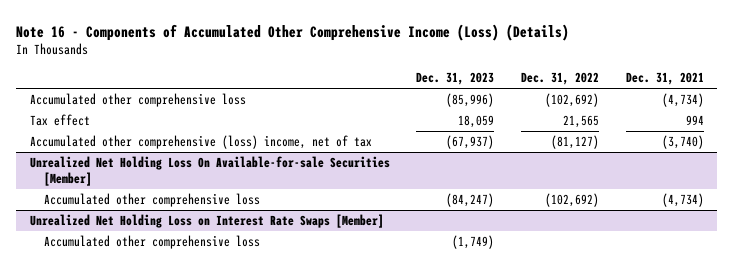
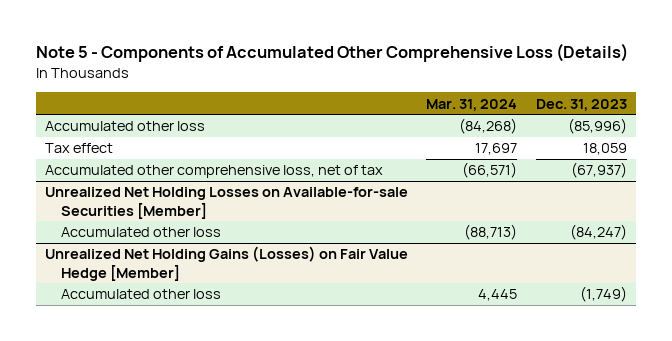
- Note 16 - Components of Accumulated Other Comprehensive Income (Loss) (Details)
+ Note 5 - Components of Accumulated Other Comprehensive Loss (Details)
- | Dec. 31, 2023 | Dec. 31, 2022 | Dec. 31, 2021
+ | Mar. 31, 2024 | Dec. 31, 2023
- Accumulated other comprehensive loss | (85,996) | (102,692) | (4,734)
+ Accumulated other loss | (84,268) | (85,996)
- Accumulated other comprehensive (loss) income, net of tax | (67,937) | (81,127) | (3,740)
- Unrealized Net Holding Loss On Available-for-sale Securities [Member]
- Accumulated other comprehensive loss | (84,247) | (102,692) | (4,734)
- Unrealized Net Holding Loss on Interest Rate Swaps [Member]
- Accumulated other comprehensive loss | (1,749) | |
+ Accumulated other comprehensive loss, net of tax | (66,571) | (67,937)
+ Unrealized Net Holding Losses on Available-for-sale Securities [Member]
+ Accumulated other loss | (88,713) | (84,247)
+ Unrealized Net Holding Gains (Losses) on Fair Value Hedge [Member]
+ Accumulated other loss | 4,445 | (1,749)

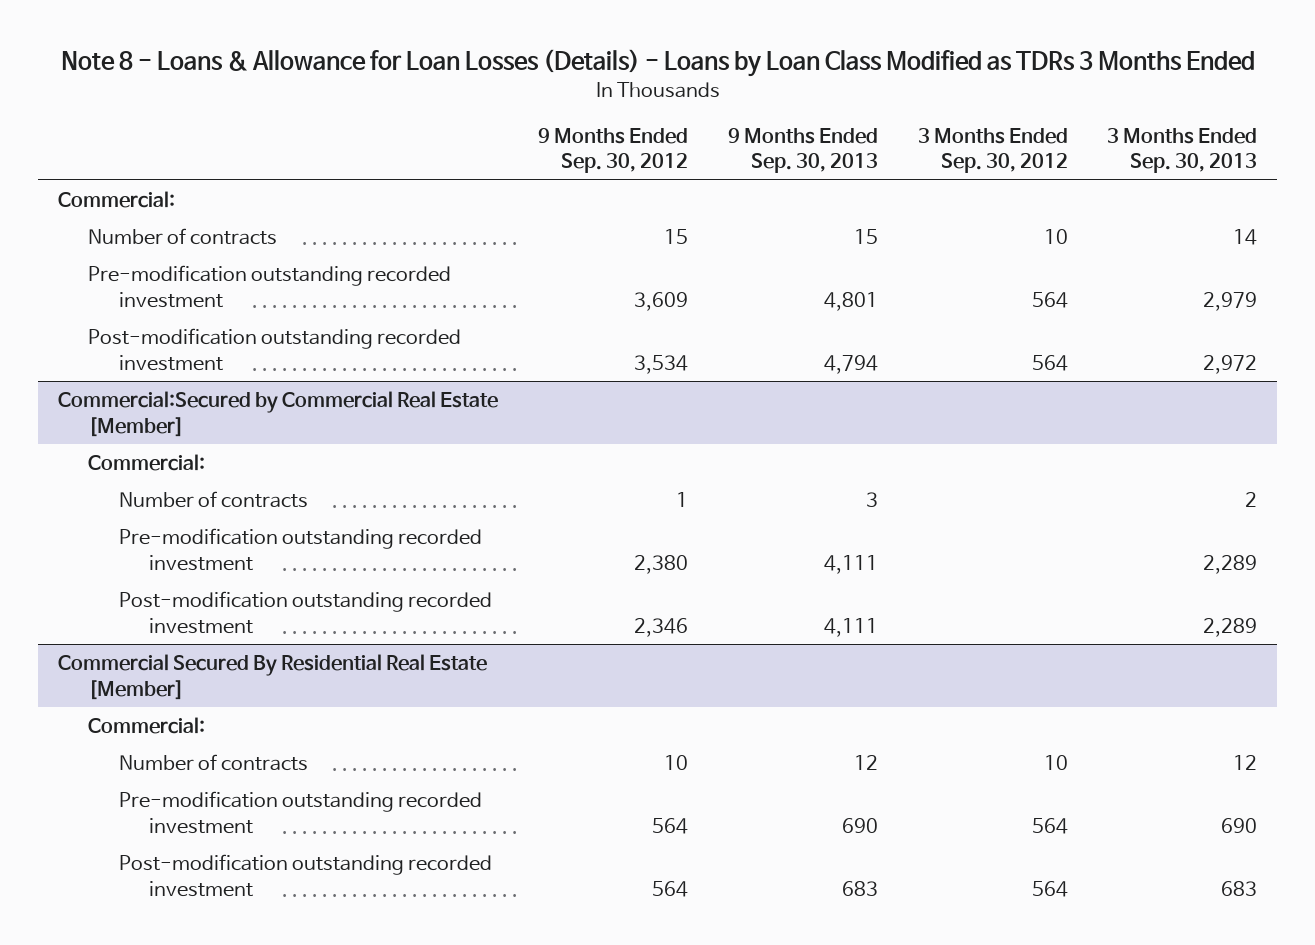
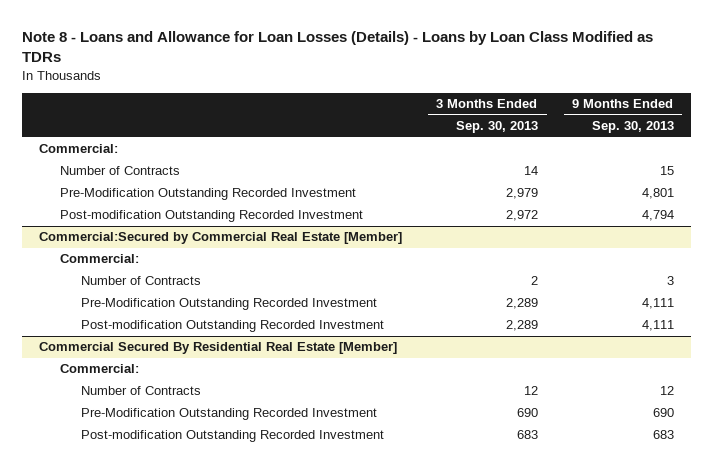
- Note 8 - Loans & Allowance for Loan Losses (Details) - Loans by Loan Class Modified as TDRs 3 Months Ended
+ Note 8 - Loans and Allowance for Loan Losses (Details) - Loans by Loan Class Modified as TDRs
- | 9 Months Ended Sep. 30, 2012 | 9 Months Ended Sep. 30, 2013 | 3 Months Ended Sep. 30, 2012 | 3 Months Ended Sep. 30, 2013
+ | 3 Months Ended Sep. 30, 2013 | 9 Months Ended Sep. 30, 2013
- Number of contracts | 15 | 15 | 10 | 14
- Pre-modification outstanding recorded investment | 3,609 | 4,801 | 564 | 2,979
- Post-modification outstanding recorded investment | 3,534 | 4,794 | 564 | 2,972
+ Number of Contracts | 14 | 15
+ Pre-Modification Outstanding Recorded Investment | 2,979 | 4,801
+ Post-modification Outstanding Recorded Investment | 2,972 | 4,794
@ Commercial:Secured by Commercial Real Estate [Member]
- Number of contracts | 1 | 3 | | 2
- Pre-modification outstanding recorded investment | 2,380 | 4,111 | | 2,289
- Post-modification outstanding recorded investment | 2,346 | 4,111 | | 2,289
+ Number of Contracts | 2 | 3
+ Pre-Modification Outstanding Recorded Investment | 2,289 | 4,111
+ Post-modification Outstanding Recorded Investment | 2,289 | 4,111
@ Commercial Secured By Residential Real Estate [Member]
- Number of contracts | 10 | 12 | 10 | 12
- Pre-modification outstanding recorded investment | 564 | 690 | 564 | 690
- Post-modification outstanding recorded investment | 564 | 683 | 564 | 683
+ Number of Contracts | 12 | 12
+ Pre-Modification Outstanding Recorded Investment | 690 | 690
+ Post-modification Outstanding Recorded Investment | 683 | 683

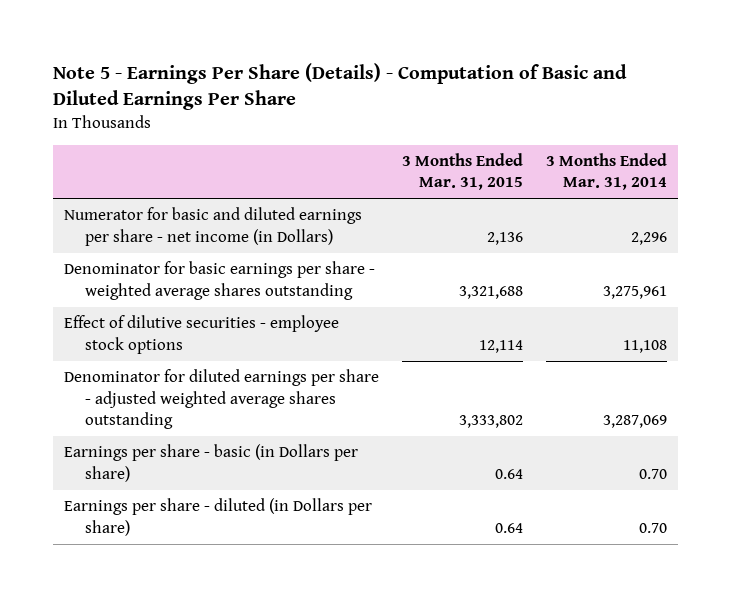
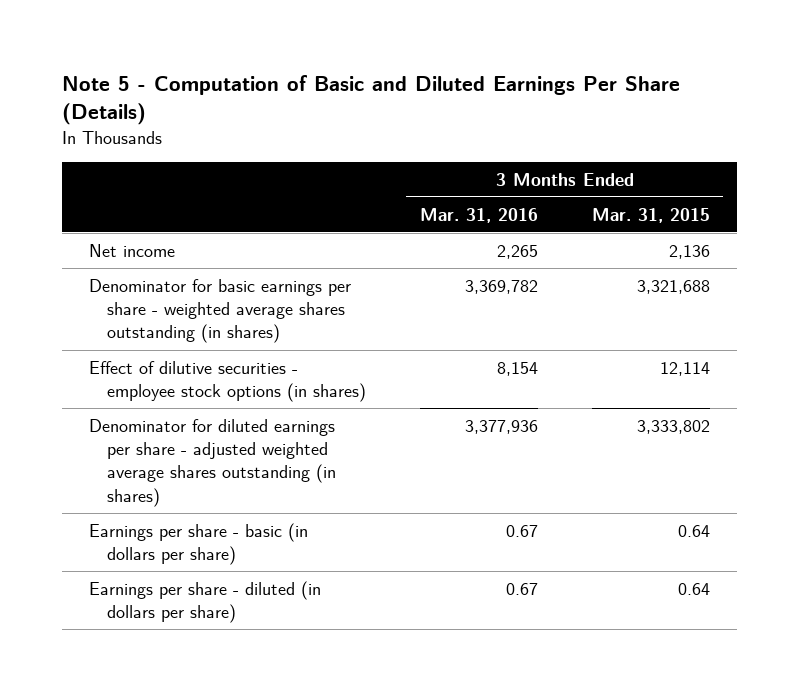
- Note 5 - Earnings Per Share (Details) - Computation of Basic and Diluted Earnings Per Share
+ Note 5 - Computation of Basic and Diluted Earnings Per Share (Details)
- | 3 Months Ended Mar. 31, 2015 | 3 Months Ended Mar. 31, 2014
+ | 3 Months Ended Mar. 31, 2016 | 3 Months Ended Mar. 31, 2015
- Numerator for basic and diluted earnings per share - net income (in Dollars) | 2,136 | 2,296
- Denominator for basic earnings per share - weighted average shares outstanding | 3,321,688 | 3,275,961
- Effect of dilutive securities - employee stock options | 12,114 | 11,108
- Denominator for diluted earnings per share - adjusted weighted average shares outstanding | 3,333,802 | 3,287,069
- Earnings per share - basic (in Dollars per share) | 0.64 | 0.70
- Earnings per share - diluted (in Dollars per share) | 0.64 | 0.70
+ Net income | 2,265 | 2,136
+ Denominator for basic earnings per share - weighted average shares outstanding (in shares) | 3,369,782 | 3,321,688
+ Effect of dilutive securities - employee stock options (in shares) | 8,154 | 12,114
+ Denominator for diluted earnings per share - adjusted weighted average shares outstanding (in shares) | 3,377,936 | 3,333,802
+ Earnings per share - basic (in dollars per share) | 0.67 | 0.64
+ Earnings per share - diluted (in dollars per share) | 0.67 | 0.64

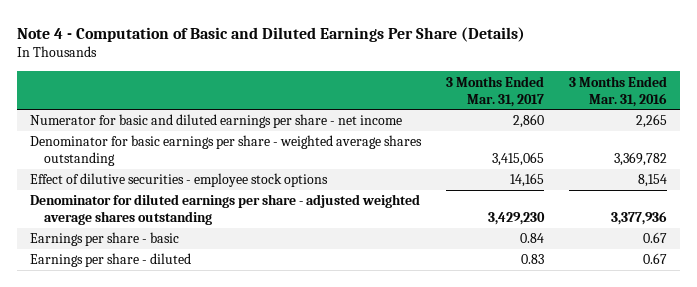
- Note 5 - Computation of Basic and Diluted Earnings Per Share (Details)
+ Note 4 - Computation of Basic and Diluted Earnings Per Share (Details)
- | 3 Months Ended Mar. 31, 2016 | 3 Months Ended Mar. 31, 2015
+ | 3 Months Ended Mar. 31, 2017 | 3 Months Ended Mar. 31, 2016
- Net income | 2,265 | 2,136
- Denominator for basic earnings per share - weighted average shares outstanding (in shares) | 3,369,782 | 3,321,688
- Effect of dilutive securities - employee stock options (in shares) | 8,154 | 12,114
- Denominator for diluted earnings per share - adjusted weighted average shares outstanding (in shares) | 3,377,936 | 3,333,802
- Earnings per share - basic (in dollars per share) | 0.67 | 0.64
- Earnings per share - diluted (in dollars per share) | 0.67 | 0.64
+ Numerator for basic and diluted earnings per share - net income | 2,860 | 2,265
+ Denominator for basic earnings per share - weighted average shares outstanding | 3,415,065 | 3,369,782
+ Effect of dilutive securities - employee stock options | 14,165 | 8,154
+ Denominator for diluted earnings per share - adjusted weighted average shares outstanding | 3,429,230 | 3,377,936
+ Earnings per share - basic | 0.84 | 0.67
+ Earnings per share - diluted | 0.83 | 0.67

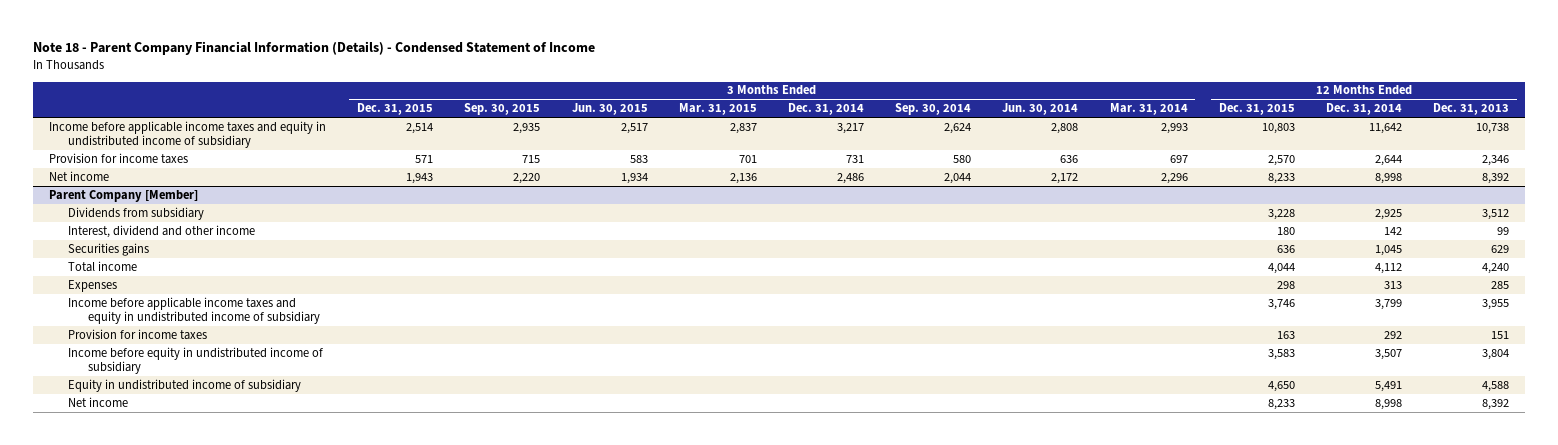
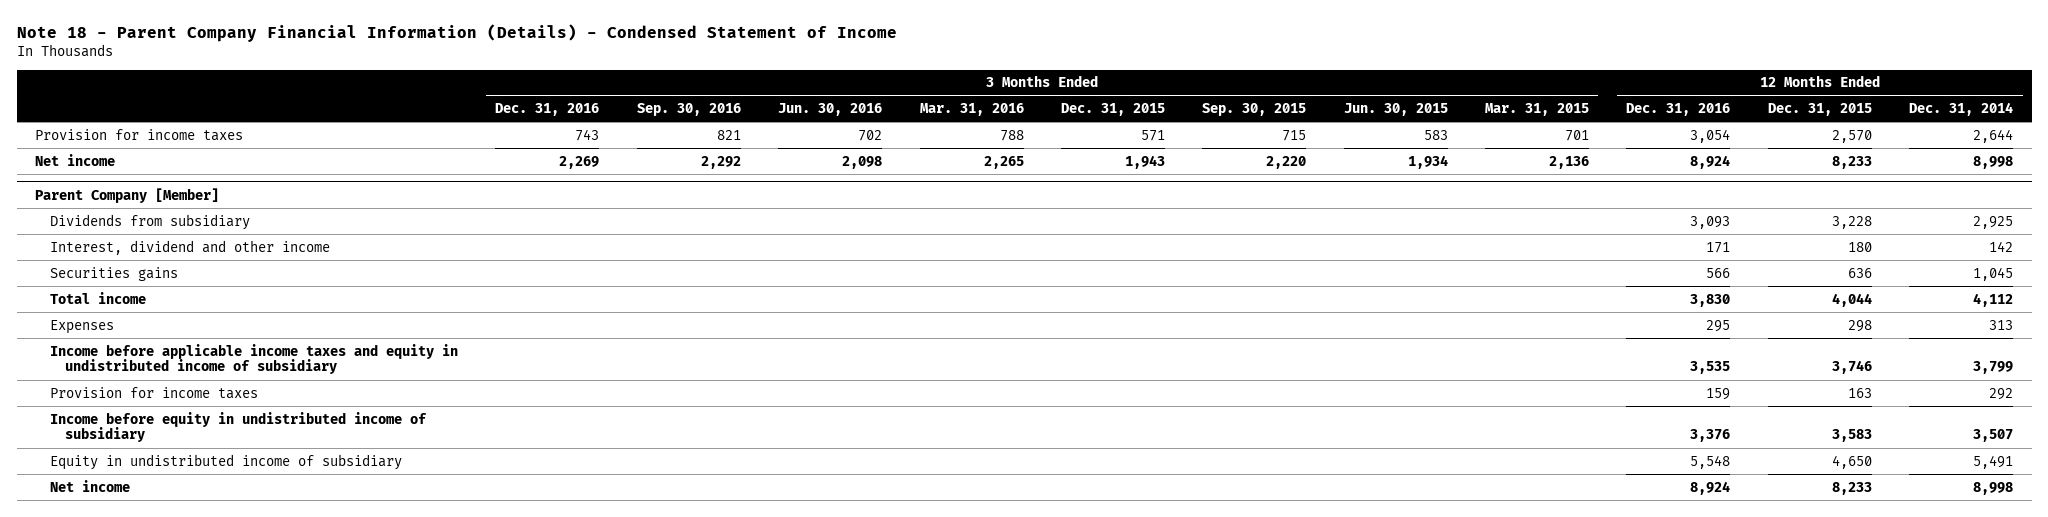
- | 3 Months Ended Dec. 31, 2015 | 3 Months Ended Sep. 30, 2015 | 3 Months Ended Jun. 30, 2015 | 3 Months Ended Mar. 31, 2015 | 3 Months Ended Dec. 31, 2014 | 3 Months Ended Sep. 30, 2014 | 3 Months Ended Jun. 30, 2014 | 3 Months Ended Mar. 31, 2014 | 12 Months Ended Dec. 31, 2015 | 12 Months Ended Dec. 31, 2014 | 12 Months Ended Dec. 31, 2013
+ | 3 Months Ended Dec. 31, 2016 | 3 Months Ended Sep. 30, 2016 | 3 Months Ended Jun. 30, 2016 | 3 Months Ended Mar. 31, 2016 | 3 Months Ended Dec. 31, 2015 | 3 Months Ended Sep. 30, 2015 | 3 Months Ended Jun. 30, 2015 | 3 Months Ended Mar. 31, 2015 | 12 Months Ended Dec. 31, 2016 | 12 Months Ended Dec. 31, 2015 | 12 Months Ended Dec. 31, 2014
- Income before applicable income taxes and equity in undistributed income of subsidiary | 2,514 | 2,935 | 2,517 | 2,837 | 3,217 | 2,624 | 2,808 | 2,993 | 10,803 | 11,642 | 10,738

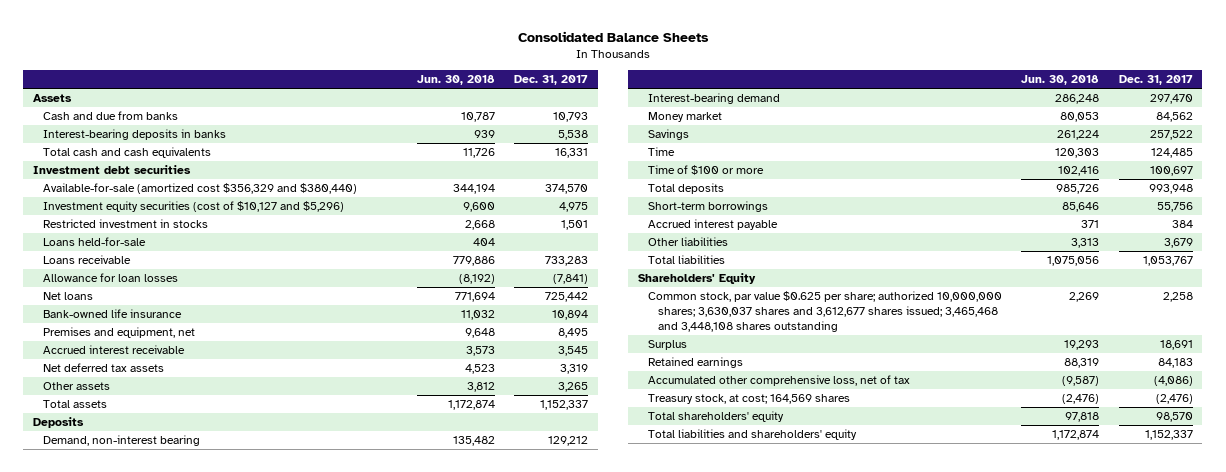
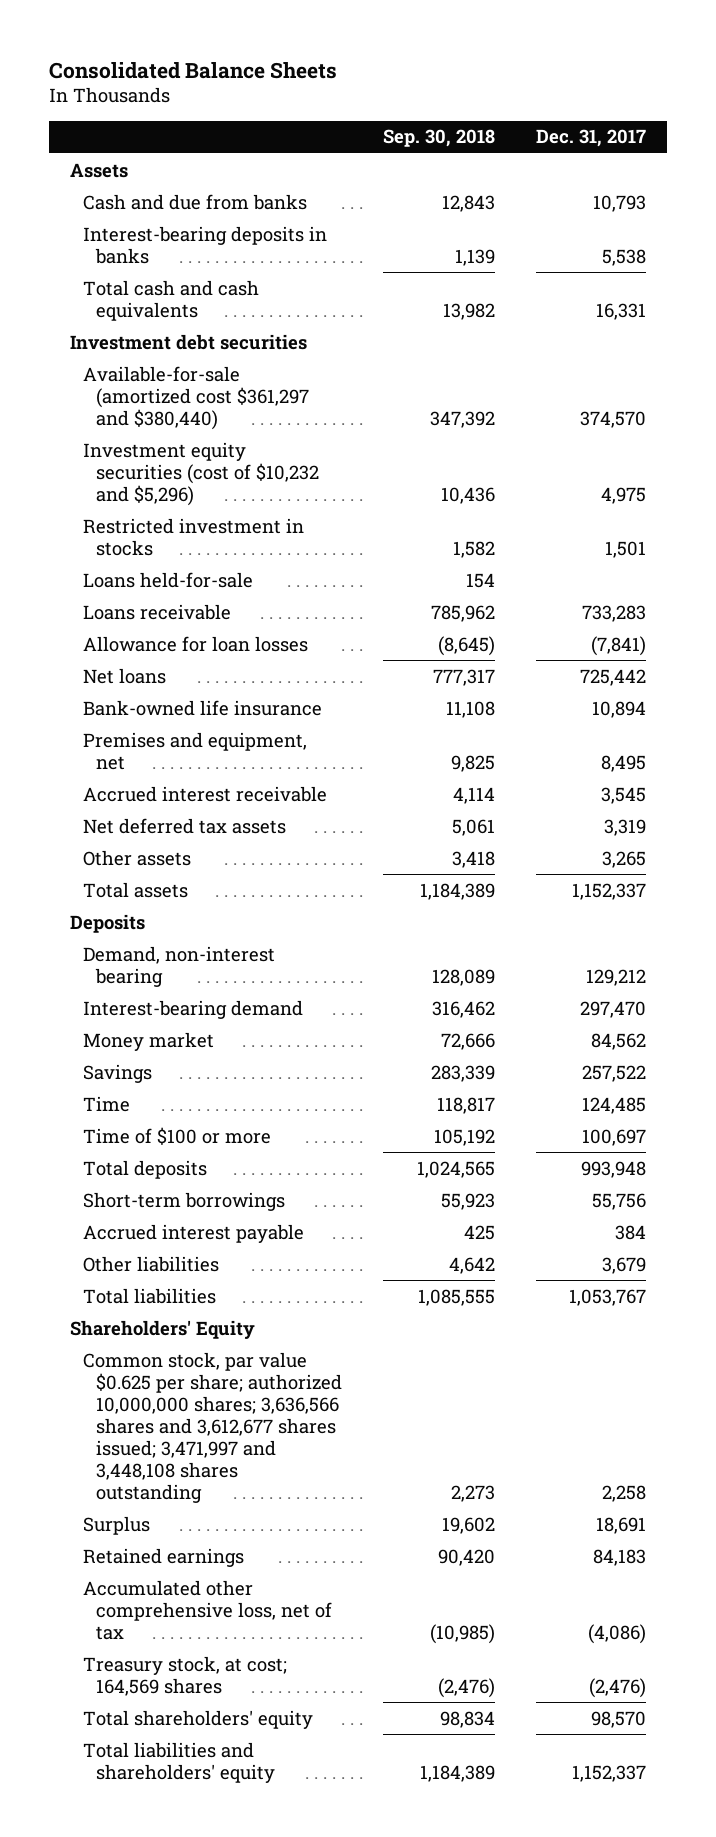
- | Jun. 30, 2018 | Dec. 31, 2017
+ | Sep. 30, 2018 | Dec. 31, 2017
- Available-for-sale (amortized cost $356,329 and $380,440) | 344,194 | 374,570
- Investment equity securities (cost of $10,127 and $5,296) | 9,600 | 4,975
+ Available-for-sale (amortized cost $361,297 and $380,440) | 347,392 | 374,570
+ Investment equity securities (cost of $10,232 and $5,296) | 10,436 | 4,975
- Common stock, par value $0.625 per share; authorized 10,000,000 shares; 3,630,037 shares and 3,612,677 shares issued; 3,465,468 and 3,448,108 shares outstanding | 2,269 | 2,258
+ Common stock, par value $0.625 per share; authorized 10,000,000 shares; 3,636,566 shares and 3,612,677 shares issued; 3,471,997 and 3,448,108 shares outstanding | 2,273 | 2,258

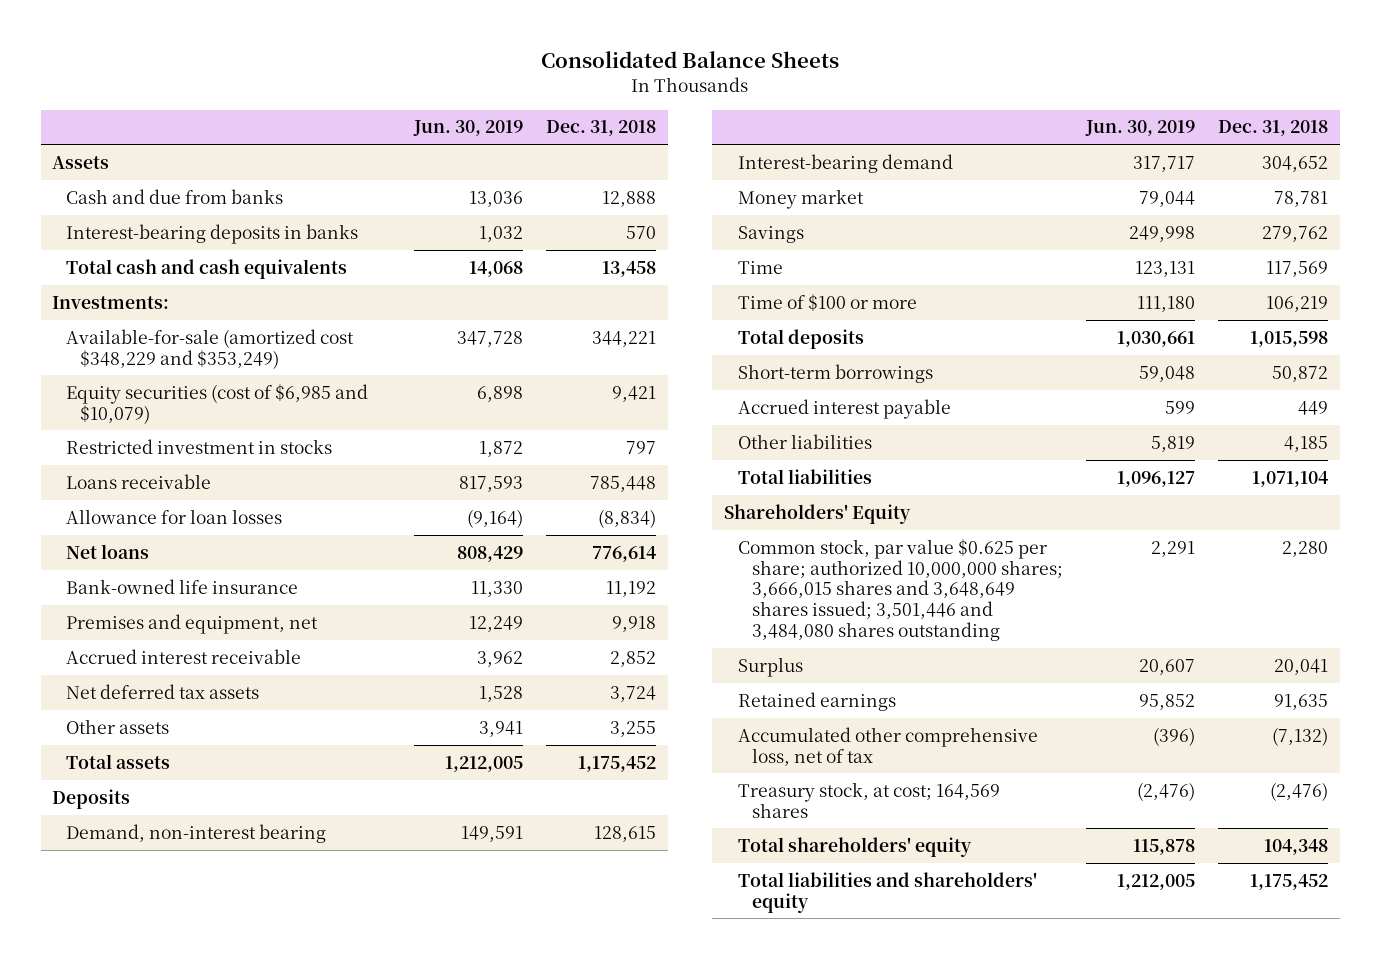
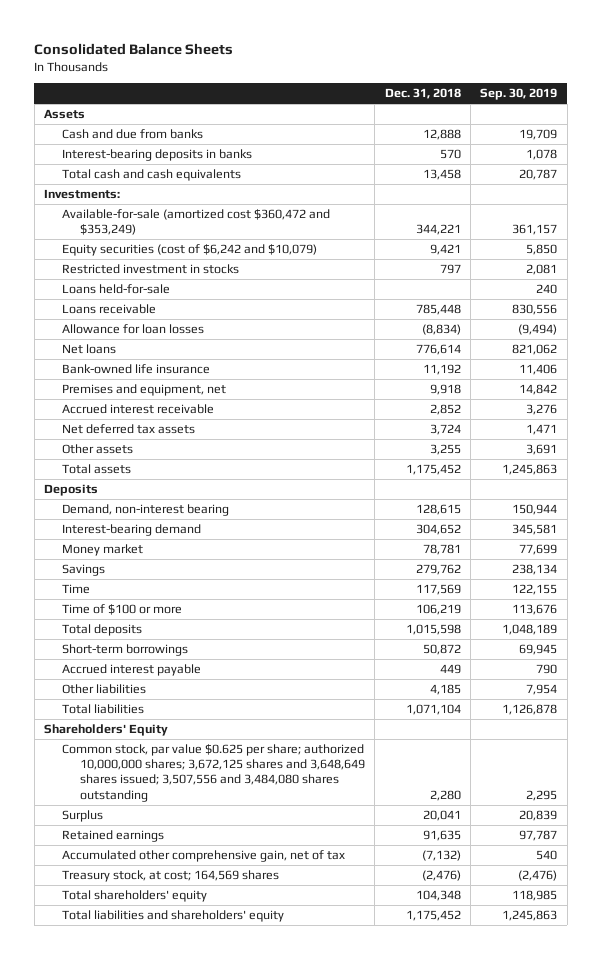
- | Jun. 30, 2019 | Dec. 31, 2018
+ | Dec. 31, 2018 | Sep. 30, 2019
- Available-for-sale (amortized cost $348,229 and $353,249) | 347,728 | 344,221
- Equity securities (cost of $6,985 and $10,079) | 6,898 | 9,421
+ Available-for-sale (amortized cost $360,472 and $353,249) | 344,221 | 361,157
+ Equity securities (cost of $6,242 and $10,079) | 9,421 | 5,850
+ Loans held-for-sale | | 240
- Common stock, par value $0.625 per share; authorized 10,000,000 shares; 3,666,015 shares and 3,648,649 shares issued; 3,501,446 and 3,484,080 shares outstanding | 2,291 | 2,280
+ Common stock, par value $0.625 per share; authorized 10,000,000 shares; 3,672,125 shares and 3,648,649 shares issued; 3,507,556 and 3,484,080 shares outstanding | 2,280 | 2,295
- Accumulated other comprehensive loss, net of tax | (396) | (7,132)
+ Accumulated other comprehensive gain, net of tax | (7,132) | 540

